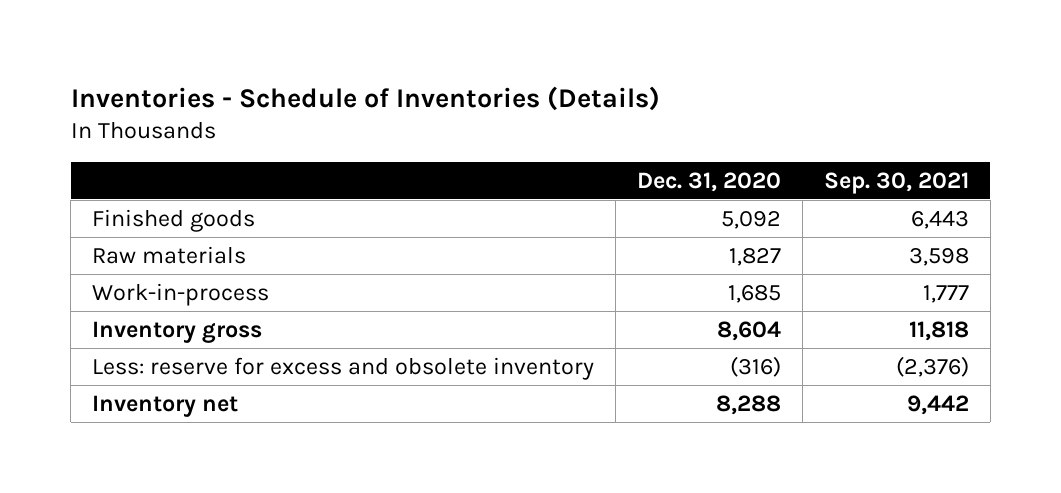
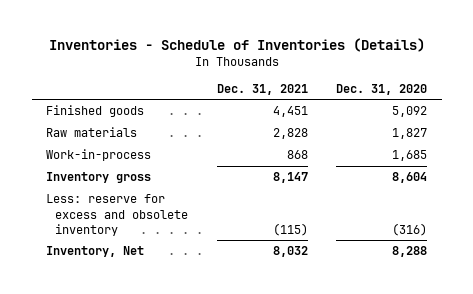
- | Dec. 31, 2020 | Sep. 30, 2021
+ | Dec. 31, 2021 | Dec. 31, 2020
- Inventory net | 8,288 | 9,442
+ Inventory, Net | 8,032 | 8,288

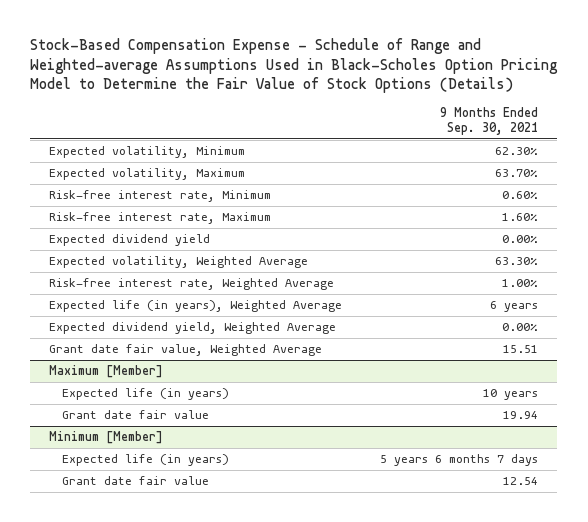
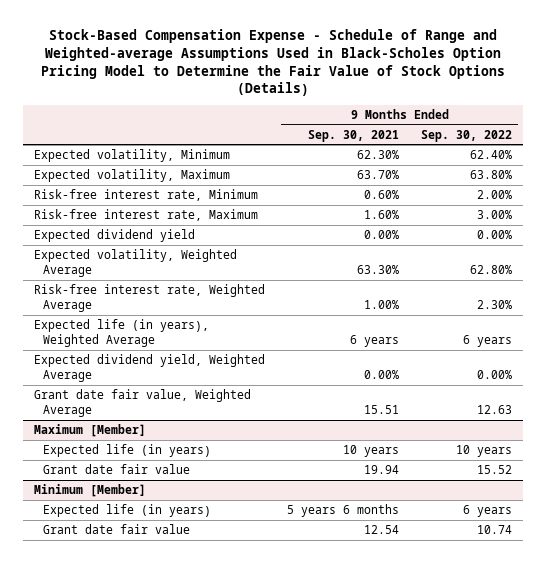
- | 9 Months Ended Sep. 30, 2021
+ | 9 Months Ended Sep. 30, 2021 | 9 Months Ended Sep. 30, 2022
@ Minimum [Member]
- Expected life (in years) | 5 years 6 months 7 days
+ Expected life (in years) | 5 years 6 months | 6 years

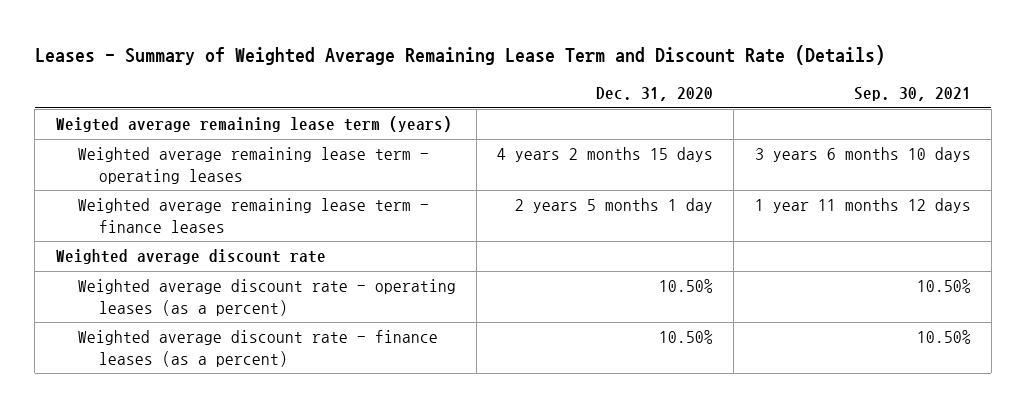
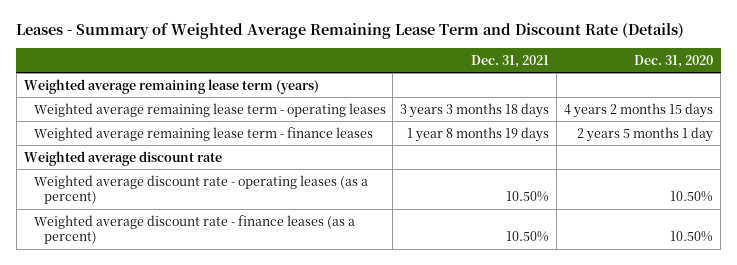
- | Dec. 31, 2020 | Sep. 30, 2021
+ | Dec. 31, 2021 | Dec. 31, 2020
- Weigted average remaining lease term (years)
+ Weighted average remaining lease term (years)

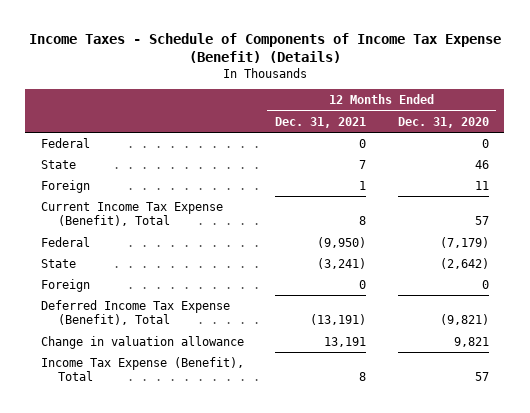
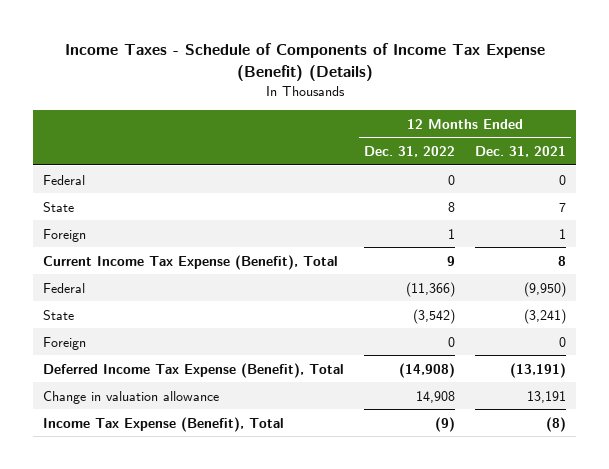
- | 12 Months Ended Dec. 31, 2021 | 12 Months Ended Dec. 31, 2020
+ | 12 Months Ended Dec. 31, 2022 | 12 Months Ended Dec. 31, 2021
- Income Tax Expense (Benefit), Total | 8 | 57
+ Income Tax Expense (Benefit), Total | (9) | (8)

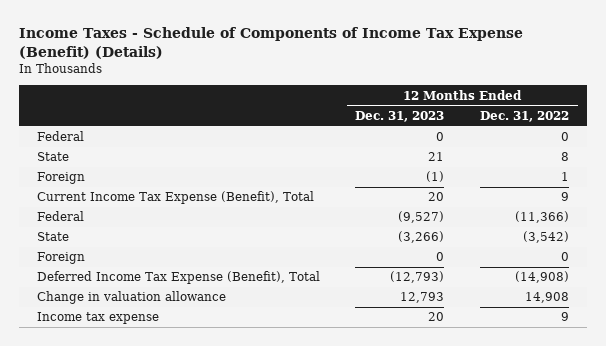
- | 12 Months Ended Dec. 31, 2022 | 12 Months Ended Dec. 31, 2021
+ | 12 Months Ended Dec. 31, 2023 | 12 Months Ended Dec. 31, 2022
- Income Tax Expense (Benefit), Total | (9) | (8)
+ Income tax expense | 20 | 9

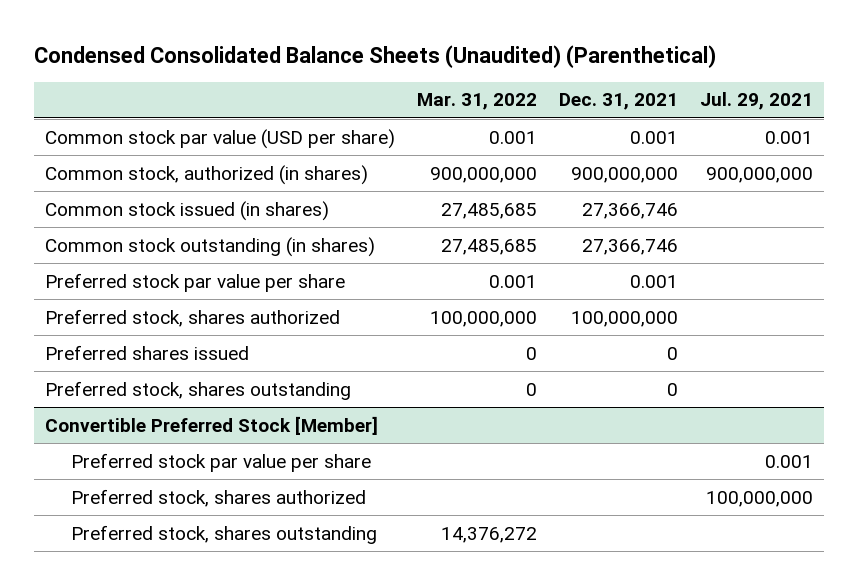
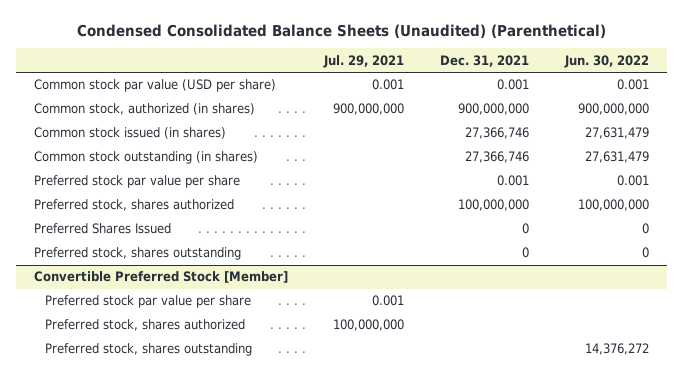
- | Mar. 31, 2022 | Dec. 31, 2021 | Jul. 29, 2021
+ | Jul. 29, 2021 | Dec. 31, 2021 | Jun. 30, 2022
- Preferred shares issued | 0 | 0 |
+ Preferred Shares Issued | | 0 | 0

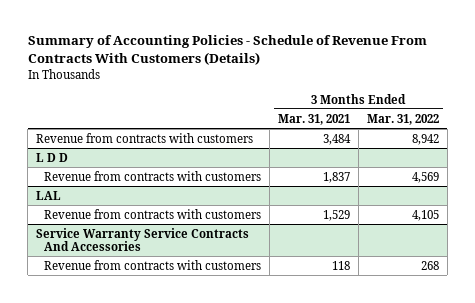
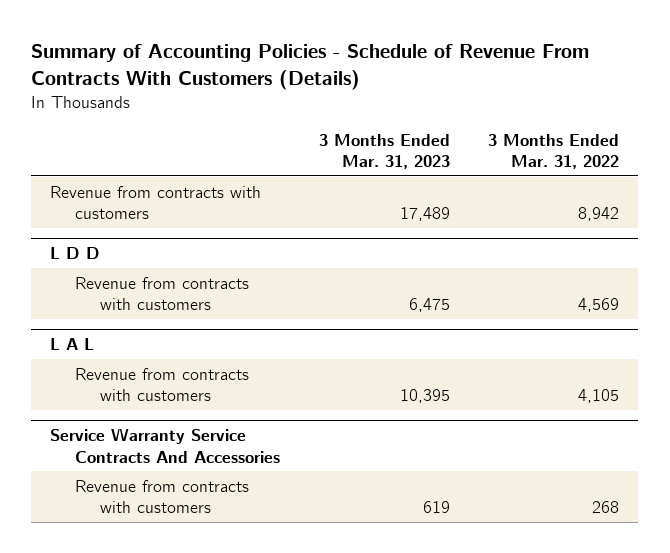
- | 3 Months Ended Mar. 31, 2021 | 3 Months Ended Mar. 31, 2022
+ | 3 Months Ended Mar. 31, 2023 | 3 Months Ended Mar. 31, 2022
- LAL
+ L A L

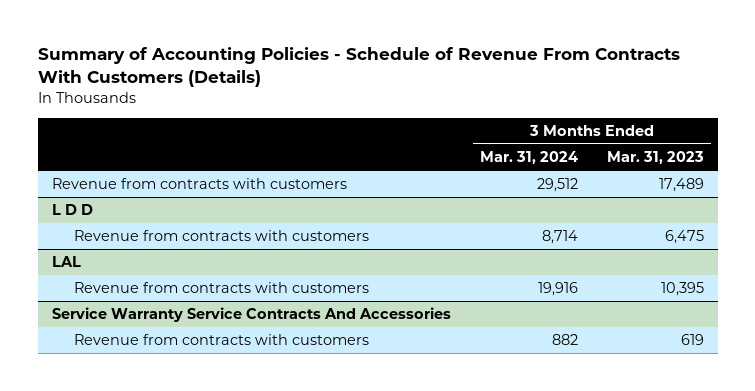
- | 3 Months Ended Mar. 31, 2023 | 3 Months Ended Mar. 31, 2022
+ | 3 Months Ended Mar. 31, 2024 | 3 Months Ended Mar. 31, 2023
- L A L
+ LAL

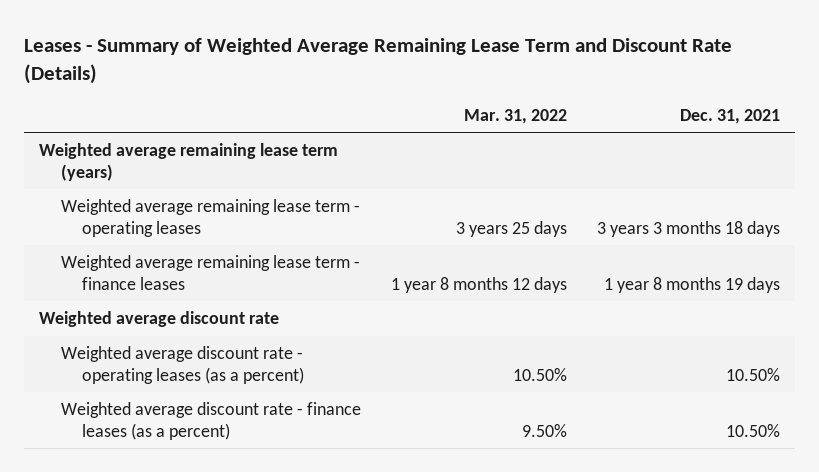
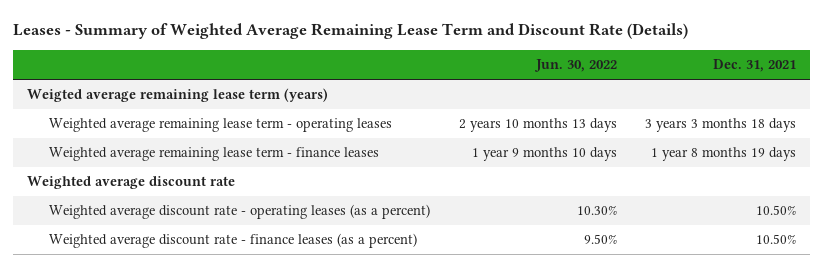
- | Mar. 31, 2022 | Dec. 31, 2021
+ | Jun. 30, 2022 | Dec. 31, 2021
- Weighted average remaining lease term (years)
+ Weigted average remaining lease term (years)

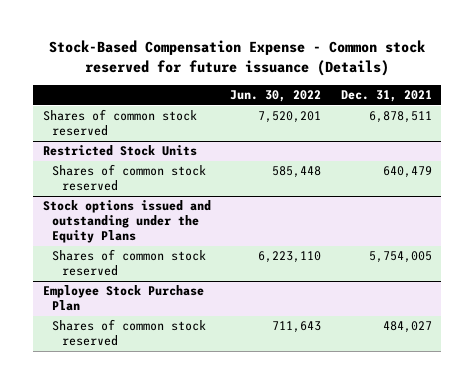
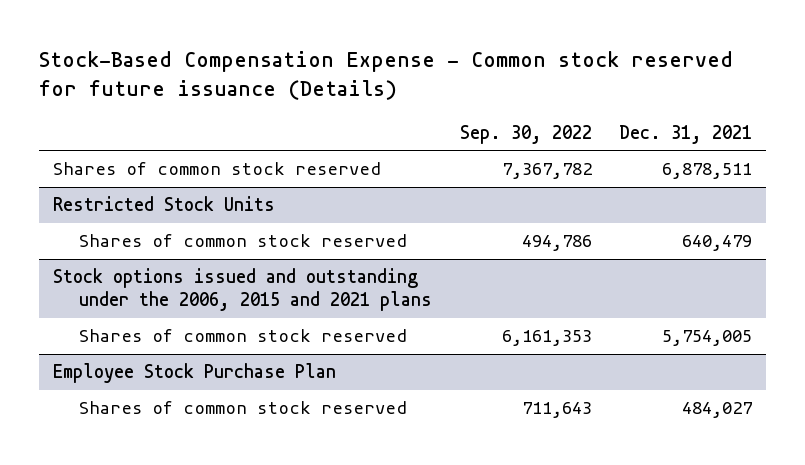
- | Jun. 30, 2022 | Dec. 31, 2021
+ | Sep. 30, 2022 | Dec. 31, 2021
- Stock options issued and outstanding under the Equity Plans
+ Stock options issued and outstanding under the 2006, 2015 and 2021 plans

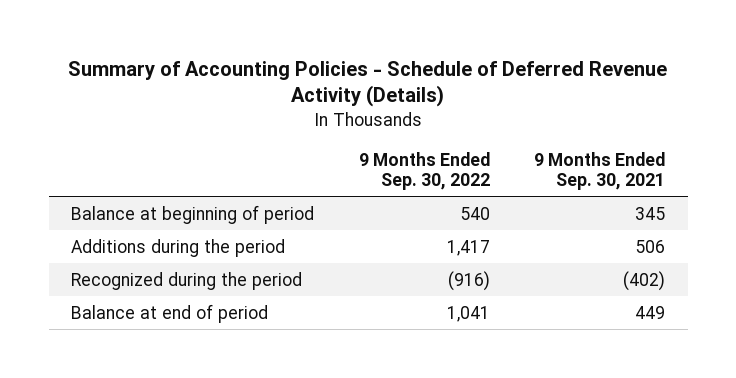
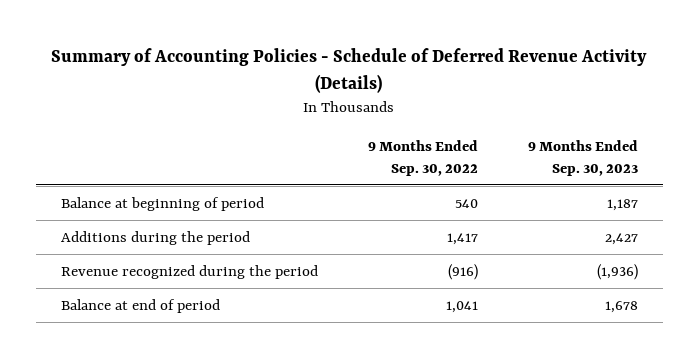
- | 9 Months Ended Sep. 30, 2022 | 9 Months Ended Sep. 30, 2021
+ | 9 Months Ended Sep. 30, 2022 | 9 Months Ended Sep. 30, 2023
- Recognized during the period | (916) | (402)
+ Revenue recognized during the period | (916) | (1,936)

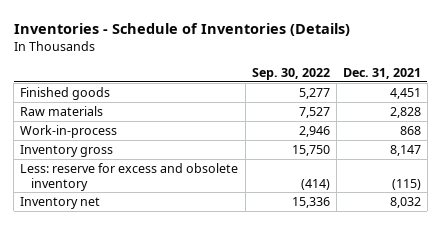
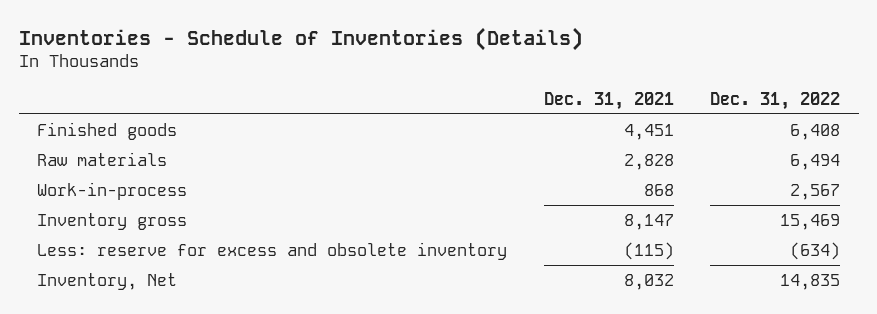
- | Sep. 30, 2022 | Dec. 31, 2021
+ | Dec. 31, 2021 | Dec. 31, 2022
- Inventory net | 15,336 | 8,032
+ Inventory, Net | 8,032 | 14,835

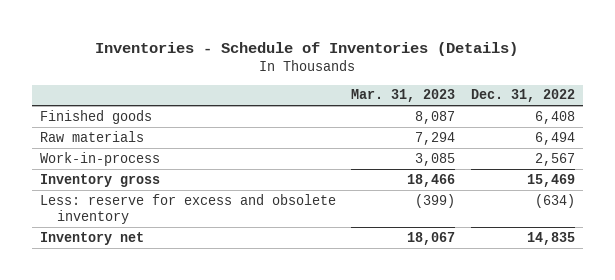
- | Dec. 31, 2021 | Dec. 31, 2022
+ | Mar. 31, 2023 | Dec. 31, 2022
- Inventory, Net | 8,032 | 14,835
+ Inventory net | 18,067 | 14,835

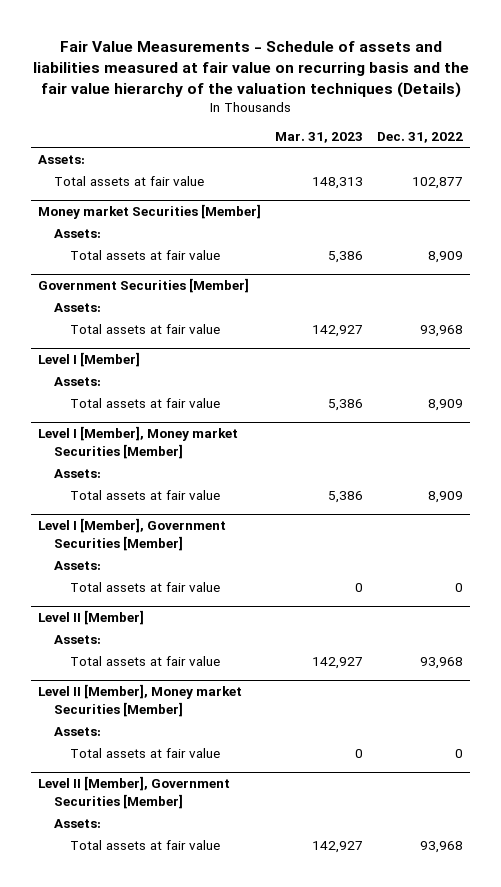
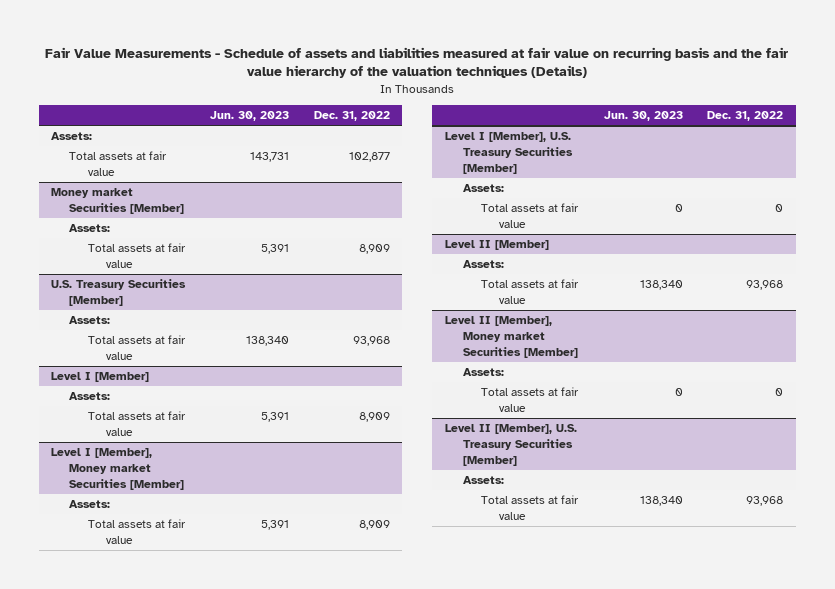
- | Mar. 31, 2023 | Dec. 31, 2022
+ | Jun. 30, 2023 | Dec. 31, 2022
- Government Securities [Member]
+ U.S. Treasury Securities [Member]
- Level I [Member], Government Securities [Member]
+ Level I [Member], U.S. Treasury Securities [Member]
- Level II [Member], Government Securities [Member]
+ Level II [Member], U.S. Treasury Securities [Member]

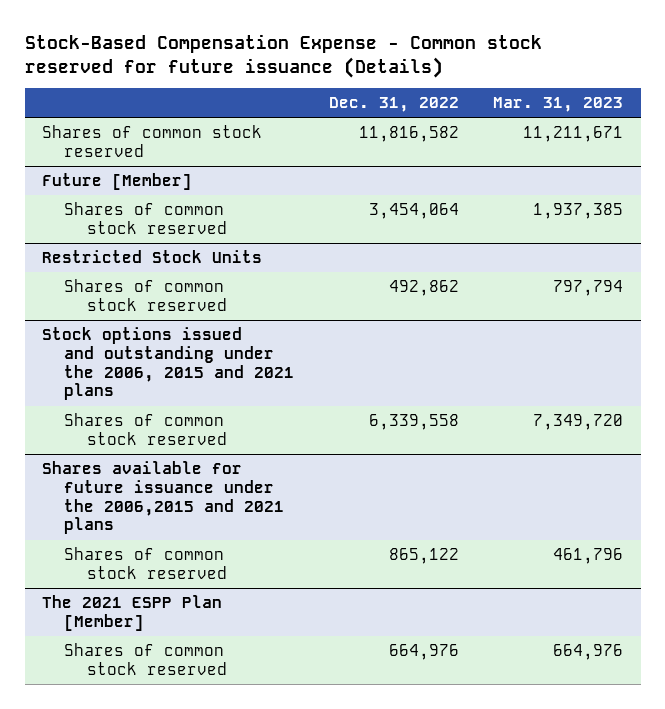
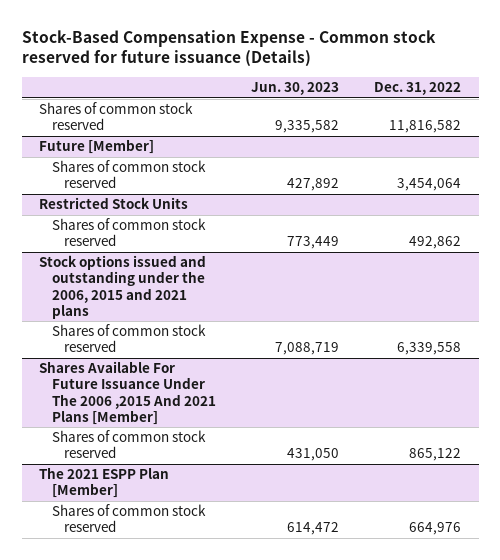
- | Dec. 31, 2022 | Mar. 31, 2023
+ | Jun. 30, 2023 | Dec. 31, 2022
- Shares available for future issuance under the 2006,2015 and 2021 plans
+ Shares Available For Future Issuance Under The 2006 ,2015 And 2021 Plans [Member]

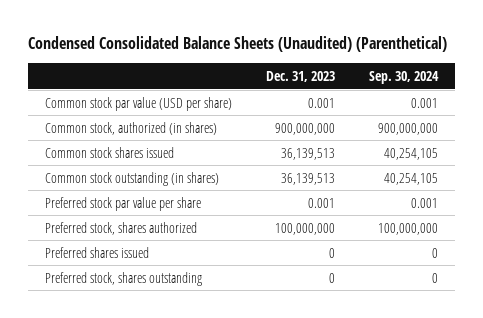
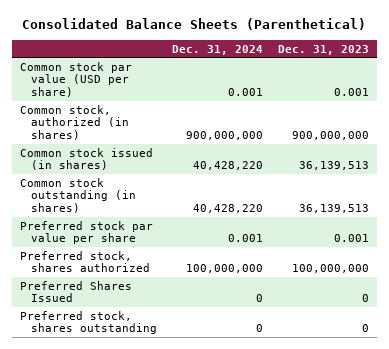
- Condensed Consolidated Balance Sheets (Unaudited) (Parenthetical)
+ Consolidated Balance Sheets (Parenthetical)
- | Dec. 31, 2023 | Sep. 30, 2024
+ | Dec. 31, 2024 | Dec. 31, 2023
- Common stock shares issued | 36,139,513 | 40,254,105
+ Common stock issued (in shares) | 40,428,220 | 36,139,513
- Preferred shares issued | 0 | 0
+ Preferred Shares Issued | 0 | 0

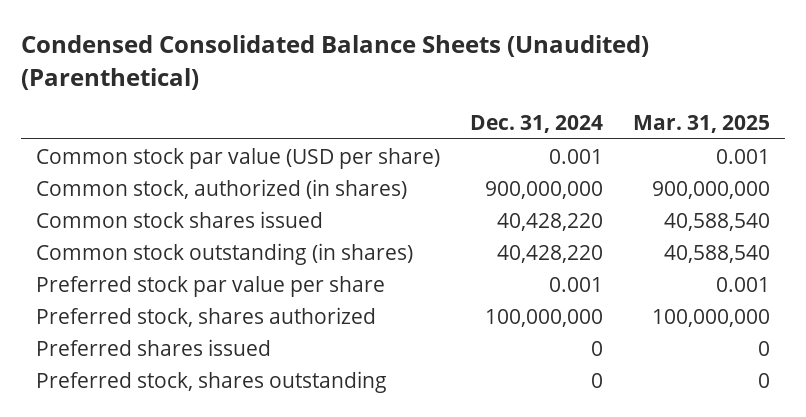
- Consolidated Balance Sheets (Parenthetical)
+ Condensed Consolidated Balance Sheets (Unaudited) (Parenthetical)
- | Dec. 31, 2024 | Dec. 31, 2023
+ | Dec. 31, 2024 | Mar. 31, 2025
- Common stock issued (in shares) | 40,428,220 | 36,139,513
+ Common stock shares issued | 40,428,220 | 40,588,540
- Preferred Shares Issued | 0 | 0
+ Preferred shares issued | 0 | 0

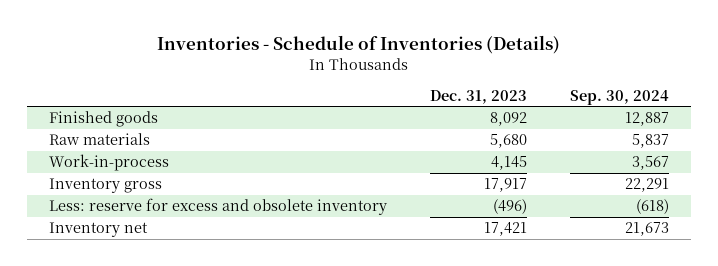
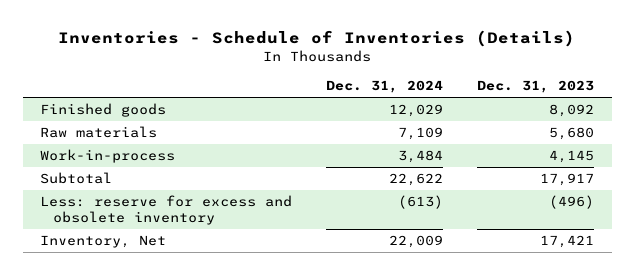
- | Dec. 31, 2023 | Sep. 30, 2024
+ | Dec. 31, 2024 | Dec. 31, 2023
- Inventory gross | 17,917 | 22,291
+ Subtotal | 22,622 | 17,917
- Inventory net | 17,421 | 21,673
+ Inventory, Net | 22,009 | 17,421

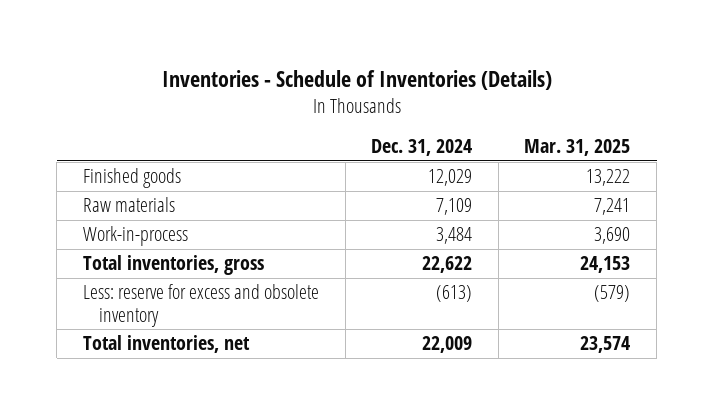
- | Dec. 31, 2024 | Dec. 31, 2023
+ | Dec. 31, 2024 | Mar. 31, 2025
- Subtotal | 22,622 | 17,917
+ Total inventories, gross | 22,622 | 24,153
- Inventory, Net | 22,009 | 17,421
+ Total inventories, net | 22,009 | 23,574

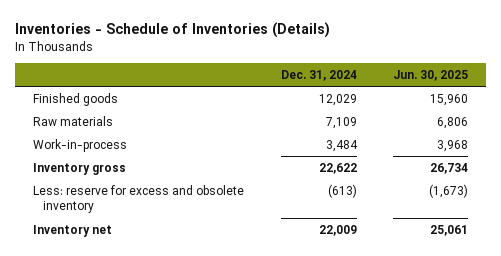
- | Dec. 31, 2024 | Mar. 31, 2025
+ | Dec. 31, 2024 | Jun. 30, 2025
- Total inventories, gross | 22,622 | 24,153
+ Inventory gross | 22,622 | 26,734
- Total inventories, net | 22,009 | 23,574
+ Inventory net | 22,009 | 25,061

